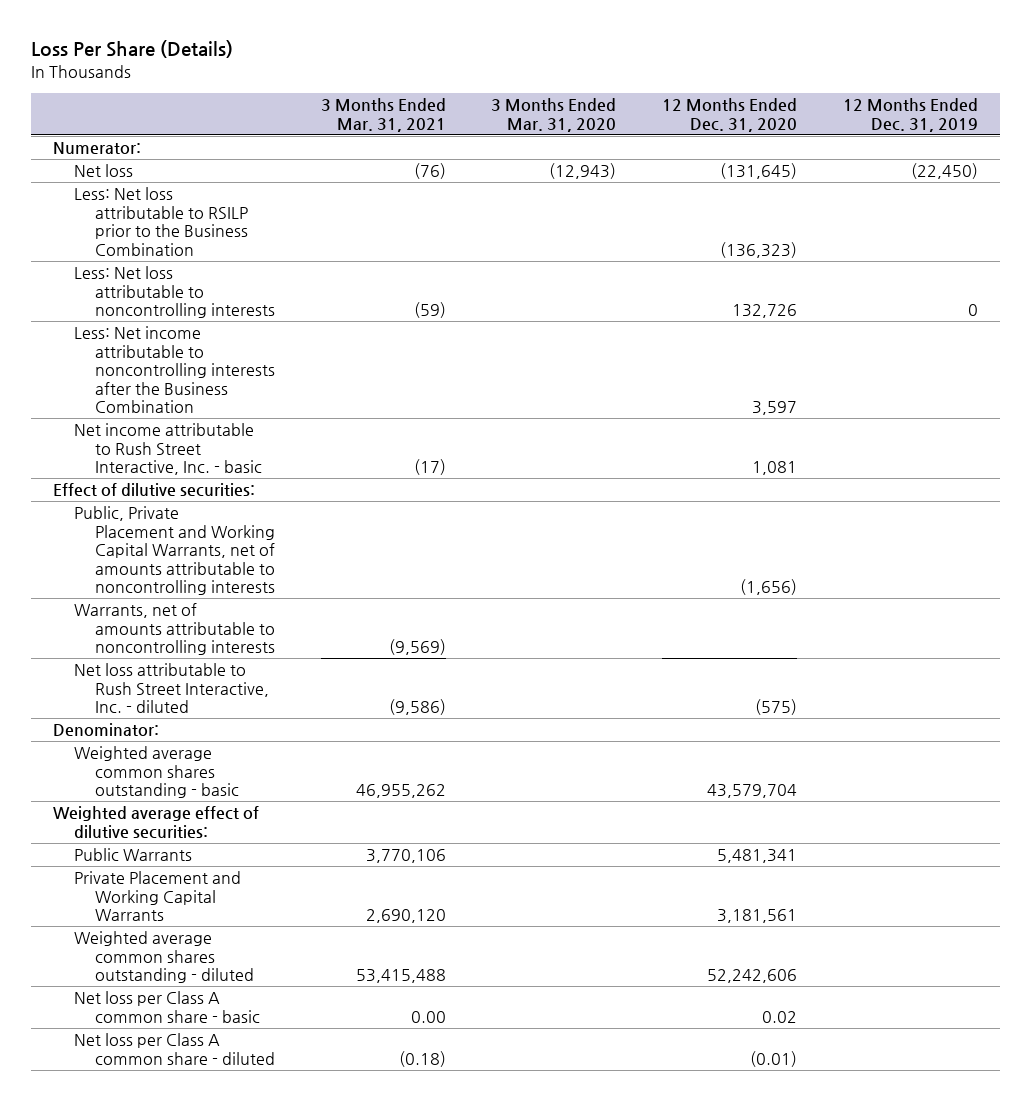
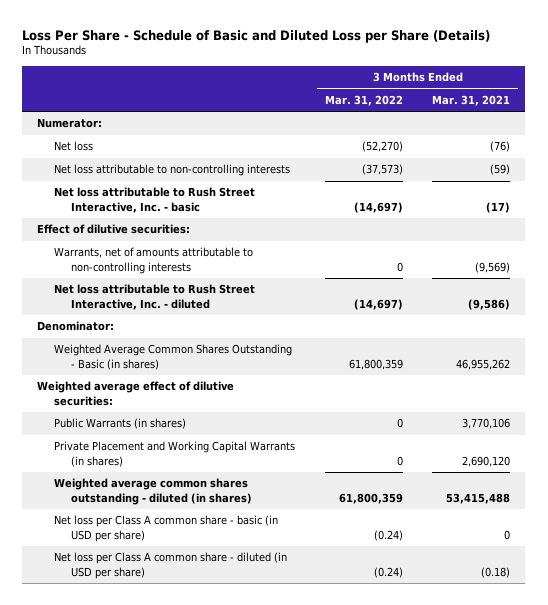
- Loss Per Share (Details)
+ Loss Per Share - Schedule of Basic and Diluted Loss per Share (Details)
- | 3 Months Ended Mar. 31, 2021 | 3 Months Ended Mar. 31, 2020 | 12 Months Ended Dec. 31, 2020 | 12 Months Ended Dec. 31, 2019
+ | 3 Months Ended Mar. 31, 2022 | 3 Months Ended Mar. 31, 2021
- Less: Net loss attributable to RSILP prior to the Business Combination | | | (136,323) |
- Less: Net loss attributable to noncontrolling interests | (59) | | 132,726 | 0
- Less: Net income attributable to noncontrolling interests after the Business Combination | | | 3,597 |
- Net income attributable to Rush Street Interactive, Inc. - basic | (17) | | 1,081 |
+ Net loss attributable to non-controlling interests | (37,573) | (59)
+ Net loss attributable to Rush Street Interactive, Inc. - basic | (14,697) | (17)
- Public, Private Placement and Working Capital Warrants, net of amounts attributable to noncontrolling interests | | | (1,656) |
- Warrants, net of amounts attributable to noncontrolling interests | (9,569) | | |
+ Warrants, net of amounts attributable to non-controlling interests | 0 | (9,569)
- Weighted average common shares outstanding - basic | 46,955,262 | | 43,579,704 |
+ Weighted Average Common Shares Outstanding - Basic (in shares) | 61,800,359 | 46,955,262
- Public Warrants | 3,770,106 | | 5,481,341 |
- Private Placement and Working Capital Warrants | 2,690,120 | | 3,181,561 |
- Weighted average common shares outstanding - diluted | 53,415,488 | | 52,242,606 |
- Net loss per Class A common share - basic | 0.00 | | 0.02 |
- Net loss per Class A common share - diluted | (0.18) | | (0.01) |
+ Public Warrants (in shares) | 0 | 3,770,106
+ Private Placement and Working Capital Warrants (in shares) | 0 | 2,690,120
+ Weighted average common shares outstanding - diluted (in shares) | 61,800,359 | 53,415,488
+ Net loss per Class A common share - basic (in USD per share) | (0.24) | 0
+ Net loss per Class A common share - diluted (in USD per share) | (0.24) | (0.18)

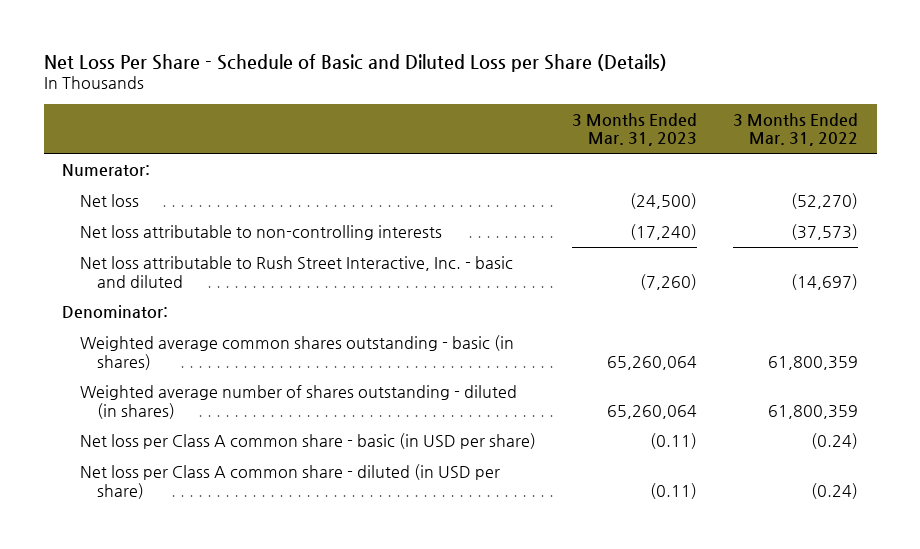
- Loss Per Share - Schedule of Basic and Diluted Loss per Share (Details)
+ Net Loss Per Share - Schedule of Basic and Diluted Loss per Share (Details)
- | 3 Months Ended Mar. 31, 2022 | 3 Months Ended Mar. 31, 2021
+ | 3 Months Ended Mar. 31, 2023 | 3 Months Ended Mar. 31, 2022
- Net loss attributable to Rush Street Interactive, Inc. - basic | (14,697) | (17)
- Effect of dilutive securities:
- Warrants, net of amounts attributable to non-controlling interests | 0 | (9,569)
- Net loss attributable to Rush Street Interactive, Inc. - diluted | (14,697) | (9,586)
+ Net loss attributable to Rush Street Interactive, Inc. - basic and diluted | (7,260) | (14,697)
- Weighted Average Common Shares Outstanding - Basic (in shares) | 61,800,359 | 46,955,262
- Weighted average effect of dilutive securities:
- Public Warrants (in shares) | 0 | 3,770,106
- Private Placement and Working Capital Warrants (in shares) | 0 | 2,690,120
- Weighted average common shares outstanding - diluted (in shares) | 61,800,359 | 53,415,488
+ Weighted average common shares outstanding - basic (in shares) | 65,260,064 | 61,800,359
+ Weighted average number of shares outstanding - diluted (in shares) | 65,260,064 | 61,800,359

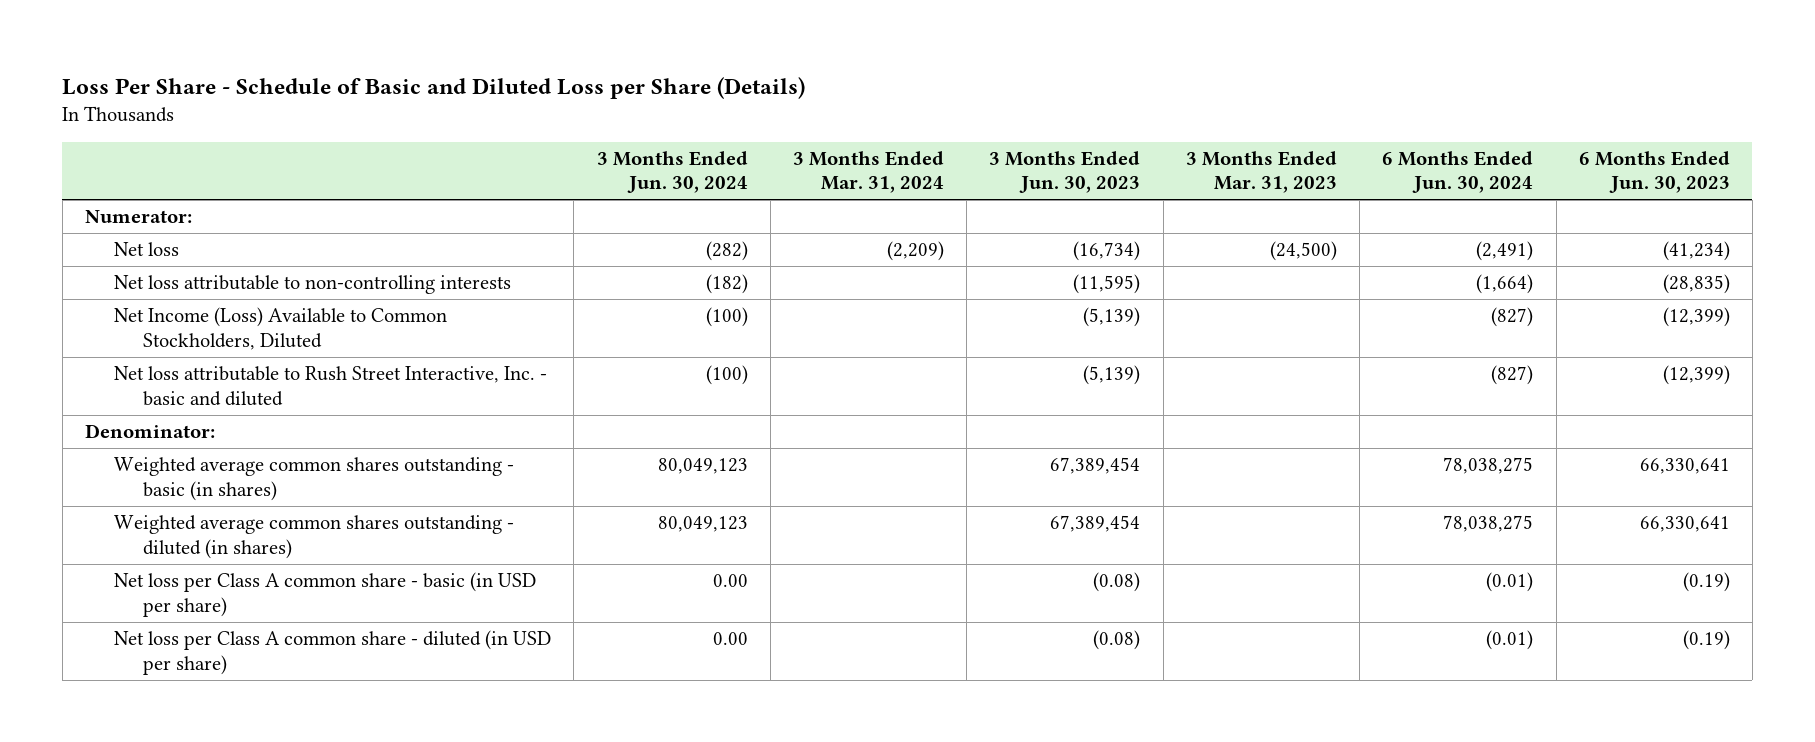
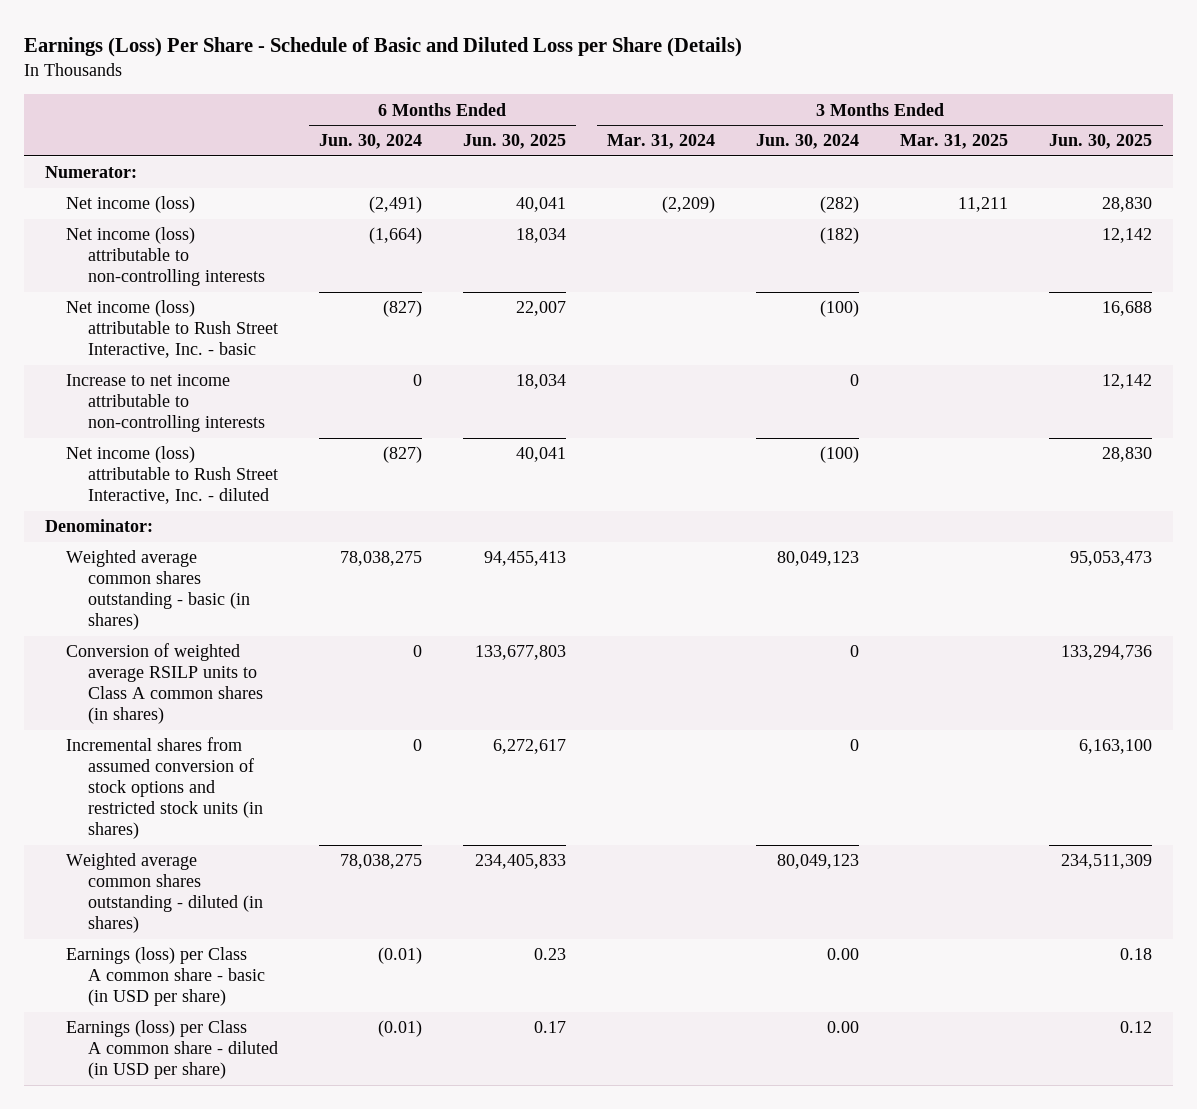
- Loss Per Share - Schedule of Basic and Diluted Loss per Share (Details)
+ Earnings (Loss) Per Share - Schedule of Basic and Diluted Loss per Share (Details)
- | 3 Months Ended Jun. 30, 2024 | 3 Months Ended Mar. 31, 2024 | 3 Months Ended Jun. 30, 2023 | 3 Months Ended Mar. 31, 2023 | 6 Months Ended Jun. 30, 2024 | 6 Months Ended Jun. 30, 2023
+ | 6 Months Ended Jun. 30, 2024 | 6 Months Ended Jun. 30, 2025 | 3 Months Ended Mar. 31, 2024 | 3 Months Ended Jun. 30, 2024 | 3 Months Ended Mar. 31, 2025 | 3 Months Ended Jun. 30, 2025
- Net loss | (282) | (2,209) | (16,734) | (24,500) | (2,491) | (41,234)
- Net loss attributable to non-controlling interests | (182) | | (11,595) | | (1,664) | (28,835)
- Net Income (Loss) Available to Common Stockholders, Diluted | (100) | | (5,139) | | (827) | (12,399)
- Net loss attributable to Rush Street Interactive, Inc. - basic and diluted | (100) | | (5,139) | | (827) | (12,399)
+ Net income (loss) | (2,491) | 40,041 | (2,209) | (282) | 11,211 | 28,830
+ Net income (loss) attributable to non-controlling interests | (1,664) | 18,034 | | (182) | | 12,142
+ Net income (loss) attributable to Rush Street Interactive, Inc. - basic | (827) | 22,007 | | (100) | | 16,688
+ Increase to net income attributable to non-controlling interests | 0 | 18,034 | | 0 | | 12,142
+ Net income (loss) attributable to Rush Street Interactive, Inc. - diluted | (827) | 40,041 | | (100) | | 28,830
+ Conversion of weighted average RSILP units to Class A common shares (in shares) | 0 | 133,677,803 | | 0 | | 133,294,736
+ Incremental shares from assumed conversion of stock options and restricted stock units (in shares) | 0 | 6,272,617 | | 0 | | 6,163,100
- Net loss per Class A common share - basic (in USD per share) | 0.00 | | (0.08) | | (0.01) | (0.19)
- Net loss per Class A common share - diluted (in USD per share) | 0.00 | | (0.08) | | (0.01) | (0.19)
+ Earnings (loss) per Class A common share - basic (in USD per share) | (0.01) | 0.23 | | 0.00 | | 0.18
+ Earnings (loss) per Class A common share - diluted (in USD per share) | (0.01) | 0.17 | | 0.00 | | 0.12

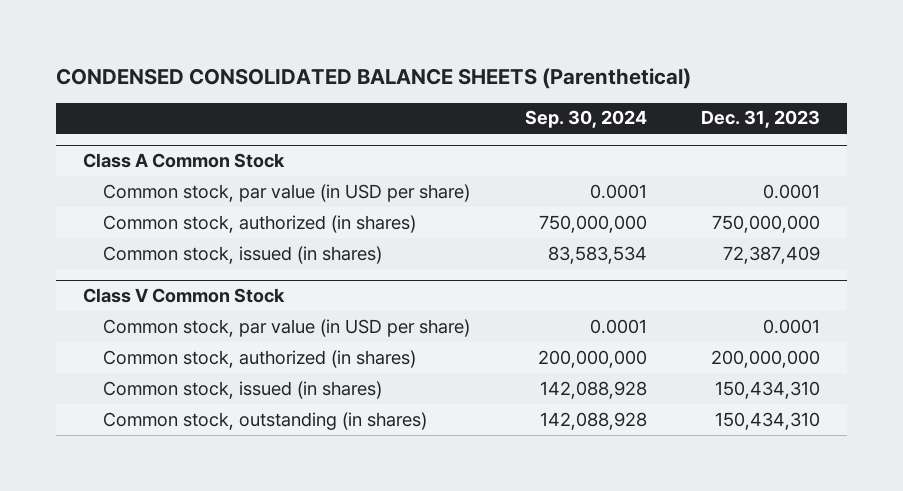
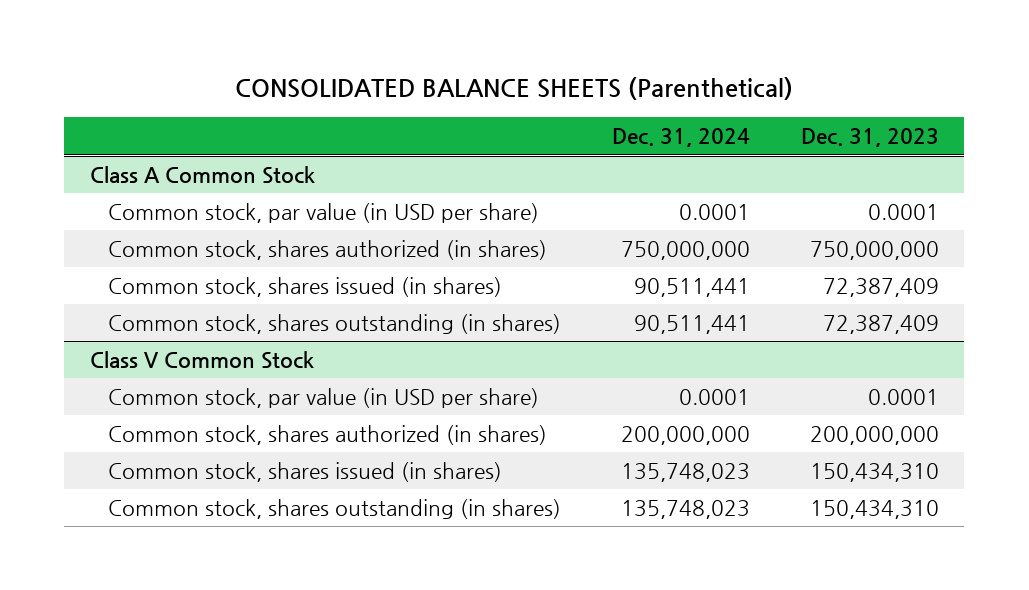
- CONDENSED CONSOLIDATED BALANCE SHEETS (Parenthetical)
+ CONSOLIDATED BALANCE SHEETS (Parenthetical)
- | Sep. 30, 2024 | Dec. 31, 2023
+ | Dec. 31, 2024 | Dec. 31, 2023
@ Class A Common Stock
- Common stock, authorized (in shares) | 750,000,000 | 750,000,000
- Common stock, issued (in shares) | 83,583,534 | 72,387,409
+ Common stock, shares authorized (in shares) | 750,000,000 | 750,000,000
+ Common stock, shares issued (in shares) | 90,511,441 | 72,387,409
+ Common stock, shares outstanding (in shares) | 90,511,441 | 72,387,409
@ Class V Common Stock
- Common stock, authorized (in shares) | 200,000,000 | 200,000,000
- Common stock, issued (in shares) | 142,088,928 | 150,434,310
- Common stock, outstanding (in shares) | 142,088,928 | 150,434,310
+ Common stock, shares authorized (in shares) | 200,000,000 | 200,000,000
+ Common stock, shares issued (in shares) | 135,748,023 | 150,434,310
+ Common stock, shares outstanding (in shares) | 135,748,023 | 150,434,310

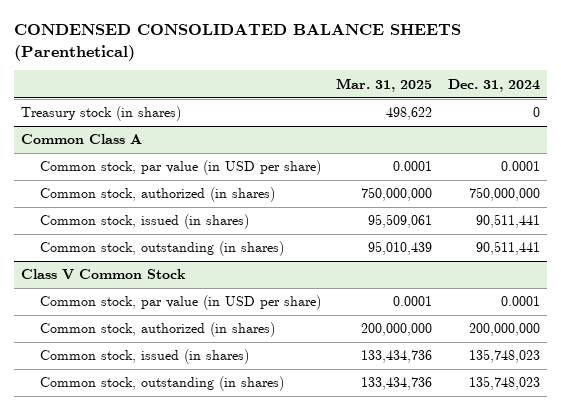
- CONSOLIDATED BALANCE SHEETS (Parenthetical)
+ CONDENSED CONSOLIDATED BALANCE SHEETS (Parenthetical)
- | Dec. 31, 2024 | Dec. 31, 2023
+ | Mar. 31, 2025 | Dec. 31, 2024
- Class A Common Stock
+ Treasury stock (in shares) | 498,622 | 0
+ Common Class A
- Common stock, shares authorized (in shares) | 750,000,000 | 750,000,000
- Common stock, shares issued (in shares) | 90,511,441 | 72,387,409
- Common stock, shares outstanding (in shares) | 90,511,441 | 72,387,409
+ Common stock, authorized (in shares) | 750,000,000 | 750,000,000
+ Common stock, issued (in shares) | 95,509,061 | 90,511,441
+ Common stock, outstanding (in shares) | 95,010,439 | 90,511,441
@ Class V Common Stock
- Common stock, shares authorized (in shares) | 200,000,000 | 200,000,000
- Common stock, shares issued (in shares) | 135,748,023 | 150,434,310
- Common stock, shares outstanding (in shares) | 135,748,023 | 150,434,310
+ Common stock, authorized (in shares) | 200,000,000 | 200,000,000
+ Common stock, issued (in shares) | 133,434,736 | 135,748,023
+ Common stock, outstanding (in shares) | 133,434,736 | 135,748,023

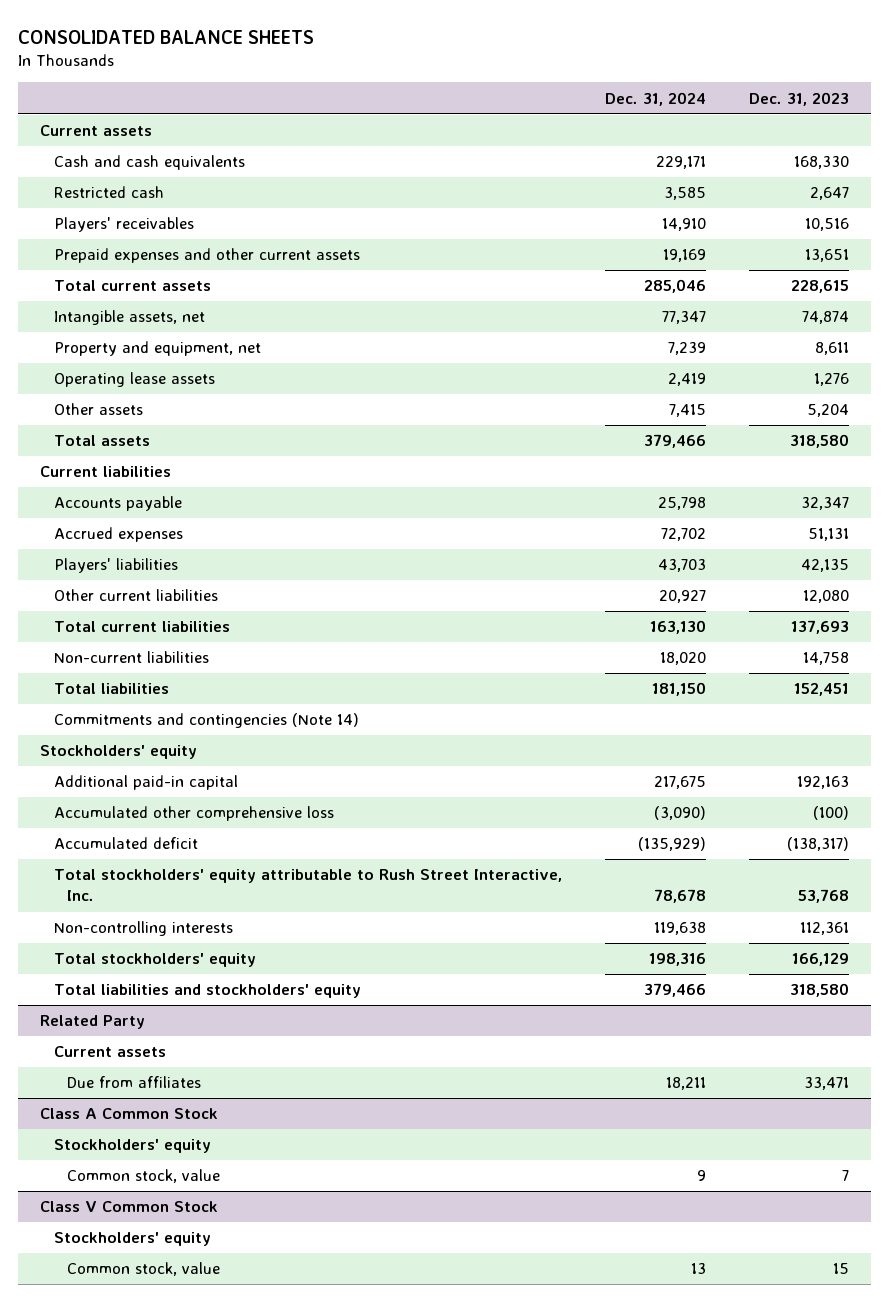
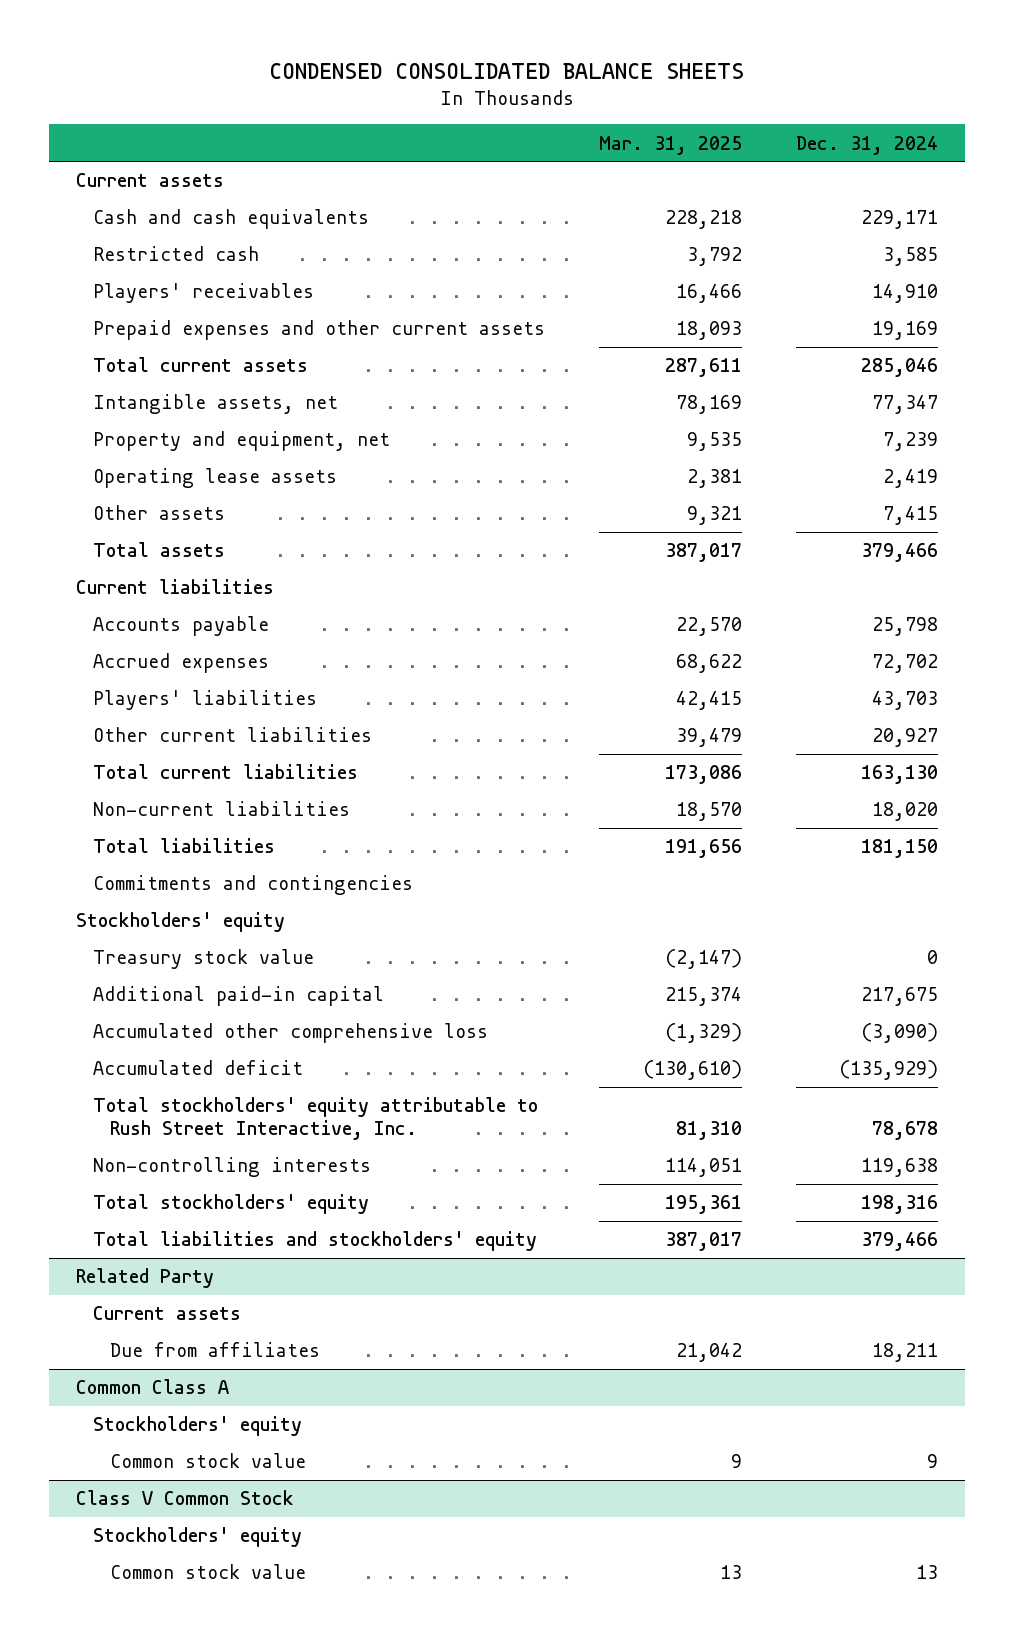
- CONSOLIDATED BALANCE SHEETS
+ CONDENSED CONSOLIDATED BALANCE SHEETS
- | Dec. 31, 2024 | Dec. 31, 2023
+ | Mar. 31, 2025 | Dec. 31, 2024
- Commitments and contingencies (Note 14)
+ Commitments and contingencies
+ Treasury stock value | (2,147) | 0
- Class A Common Stock
+ Common Class A
- Common stock, value | 9 | 7
+ Common stock value | 9 | 9
@ Class V Common Stock
- Common stock, value | 13 | 15
+ Common stock value | 13 | 13

